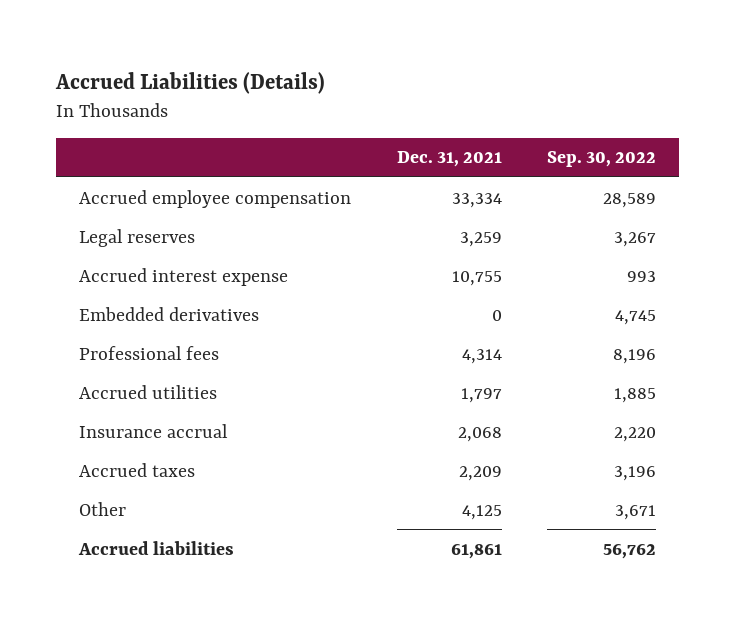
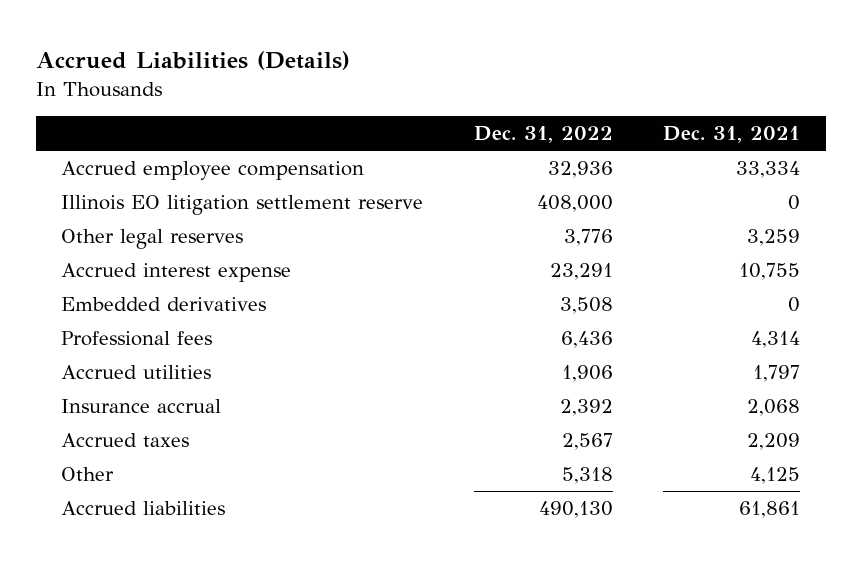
- | Dec. 31, 2021 | Sep. 30, 2022
+ | Dec. 31, 2022 | Dec. 31, 2021
- Legal reserves | 3,259 | 3,267
+ Illinois EO litigation settlement reserve | 408,000 | 0
+ Other legal reserves | 3,776 | 3,259

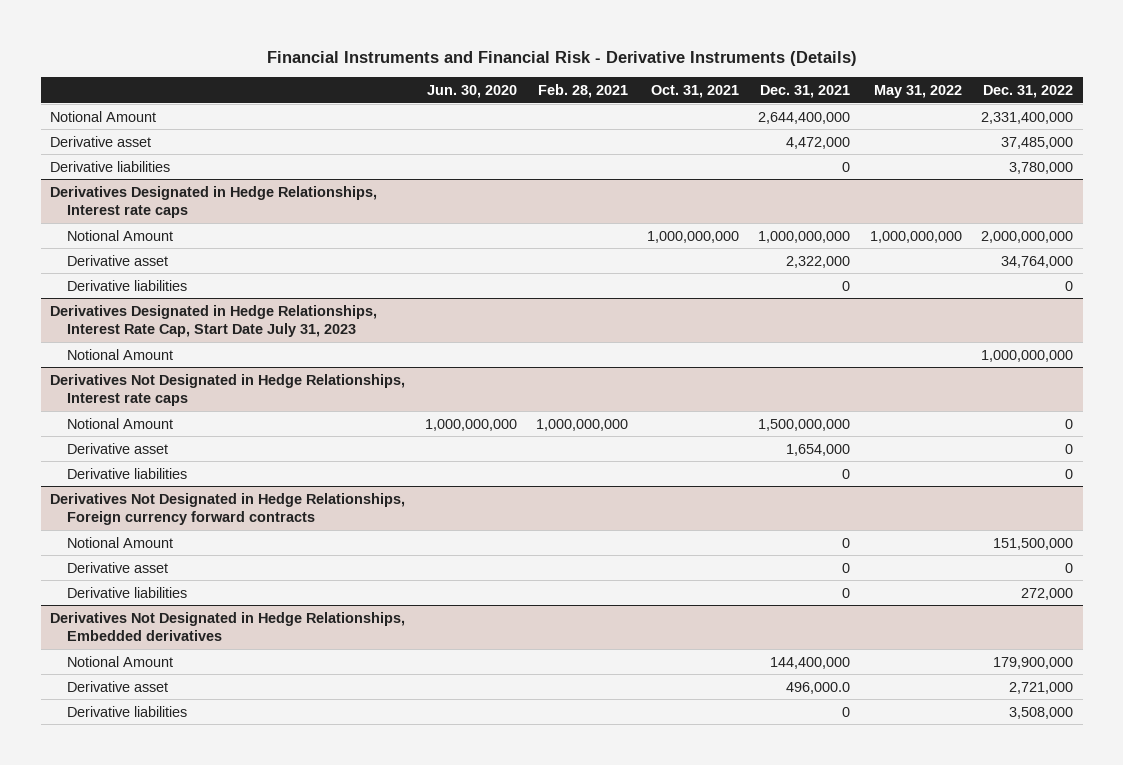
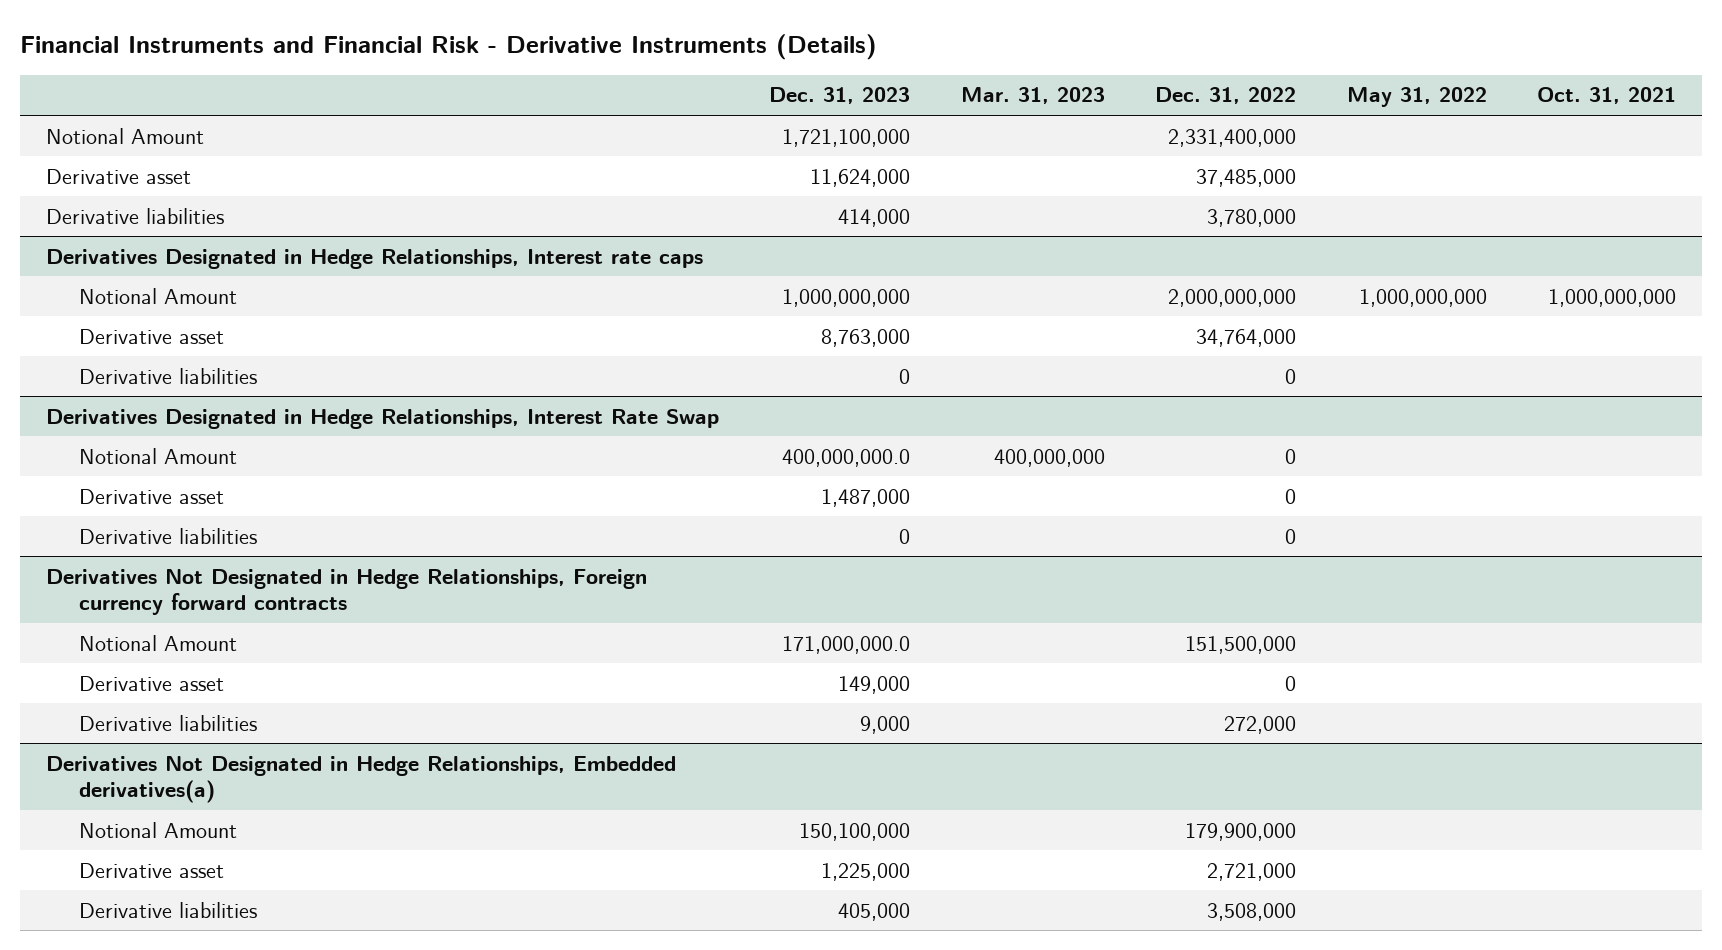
- | Jun. 30, 2020 | Feb. 28, 2021 | Oct. 31, 2021 | Dec. 31, 2021 | May 31, 2022 | Dec. 31, 2022
+ | Dec. 31, 2023 | Mar. 31, 2023 | Dec. 31, 2022 | May 31, 2022 | Oct. 31, 2021
- Derivatives Designated in Hedge Relationships, Interest Rate Cap, Start Date July 31, 2023
- Notional Amount | | | | | | 1,000,000,000
- Derivatives Not Designated in Hedge Relationships, Interest rate caps
+ Derivatives Designated in Hedge Relationships, Interest Rate Swap
- Derivatives Not Designated in Hedge Relationships, Embedded derivatives
+ Derivatives Not Designated in Hedge Relationships, Embedded derivatives(a)

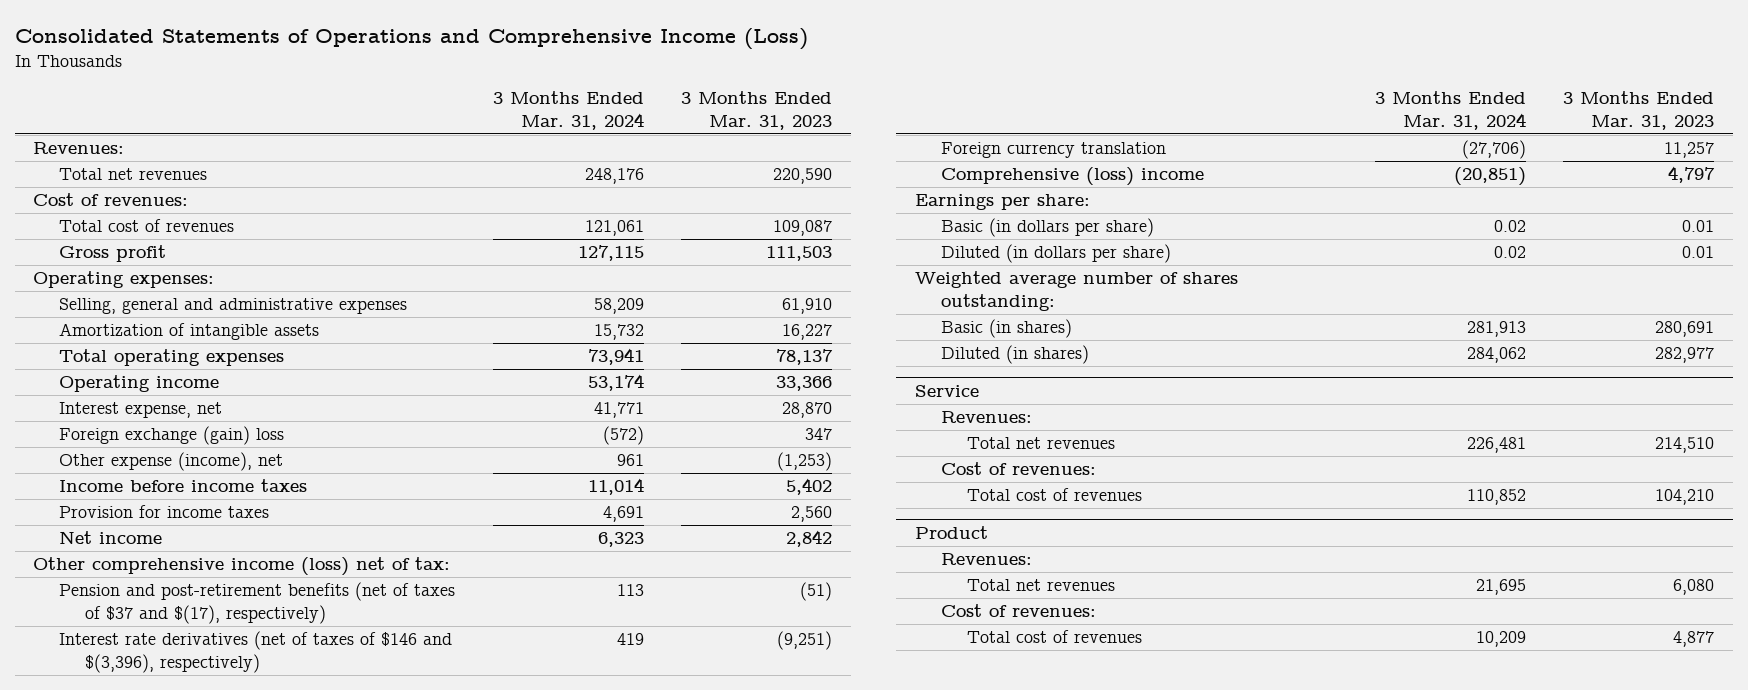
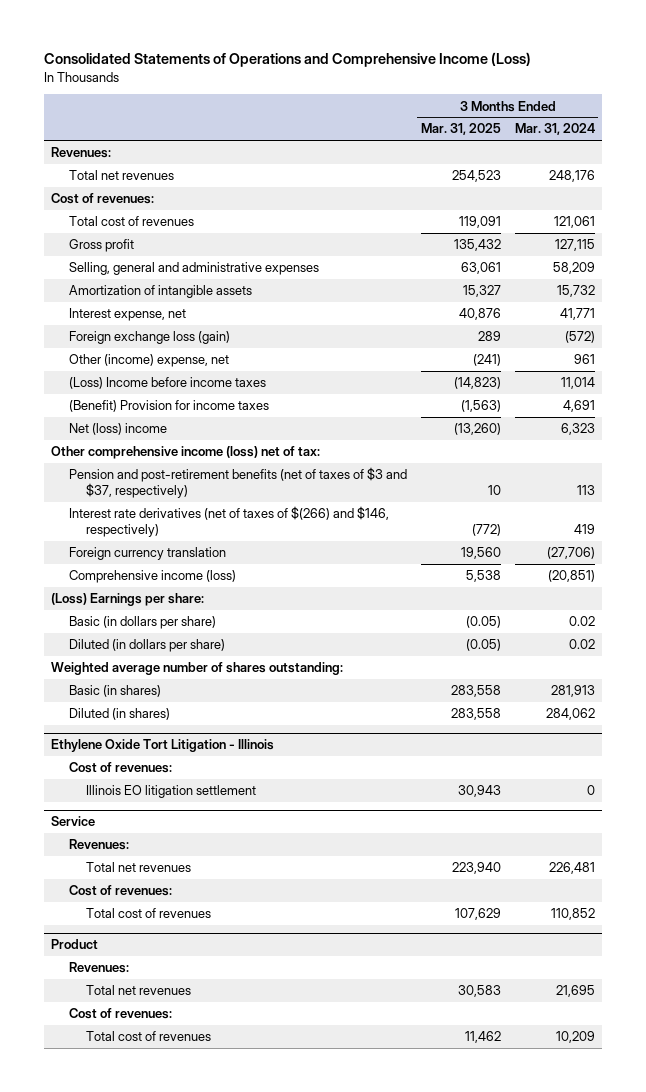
- | 3 Months Ended Mar. 31, 2024 | 3 Months Ended Mar. 31, 2023
+ | 3 Months Ended Mar. 31, 2025 | 3 Months Ended Mar. 31, 2024
- Operating expenses:
- Total operating expenses | 73,941 | 78,137
- Operating income | 53,174 | 33,366
- Foreign exchange (gain) loss | (572) | 347
- Other expense (income), net | 961 | (1,253)
- Income before income taxes | 11,014 | 5,402
- Provision for income taxes | 4,691 | 2,560
- Net income | 6,323 | 2,842
+ Foreign exchange loss (gain) | 289 | (572)
+ Other (income) expense, net | (241) | 961
+ (Loss) Income before income taxes | (14,823) | 11,014
+ (Benefit) Provision for income taxes | (1,563) | 4,691
+ Net (loss) income | (13,260) | 6,323
- Pension and post-retirement benefits (net of taxes of $37 and $(17), respectively) | 113 | (51)
- Interest rate derivatives (net of taxes of $146 and $(3,396), respectively) | 419 | (9,251)
+ Pension and post-retirement benefits (net of taxes of $3 and $37, respectively) | 10 | 113
+ Interest rate derivatives (net of taxes of $(266) and $146, respectively) | (772) | 419
- Comprehensive (loss) income | (20,851) | 4,797
- Earnings per share:
+ Comprehensive income (loss) | 5,538 | (20,851)
+ (Loss) Earnings per share:
+ Ethylene Oxide Tort Litigation - Illinois
+ Cost of revenues:
+ Illinois EO litigation settlement | 30,943 | 0

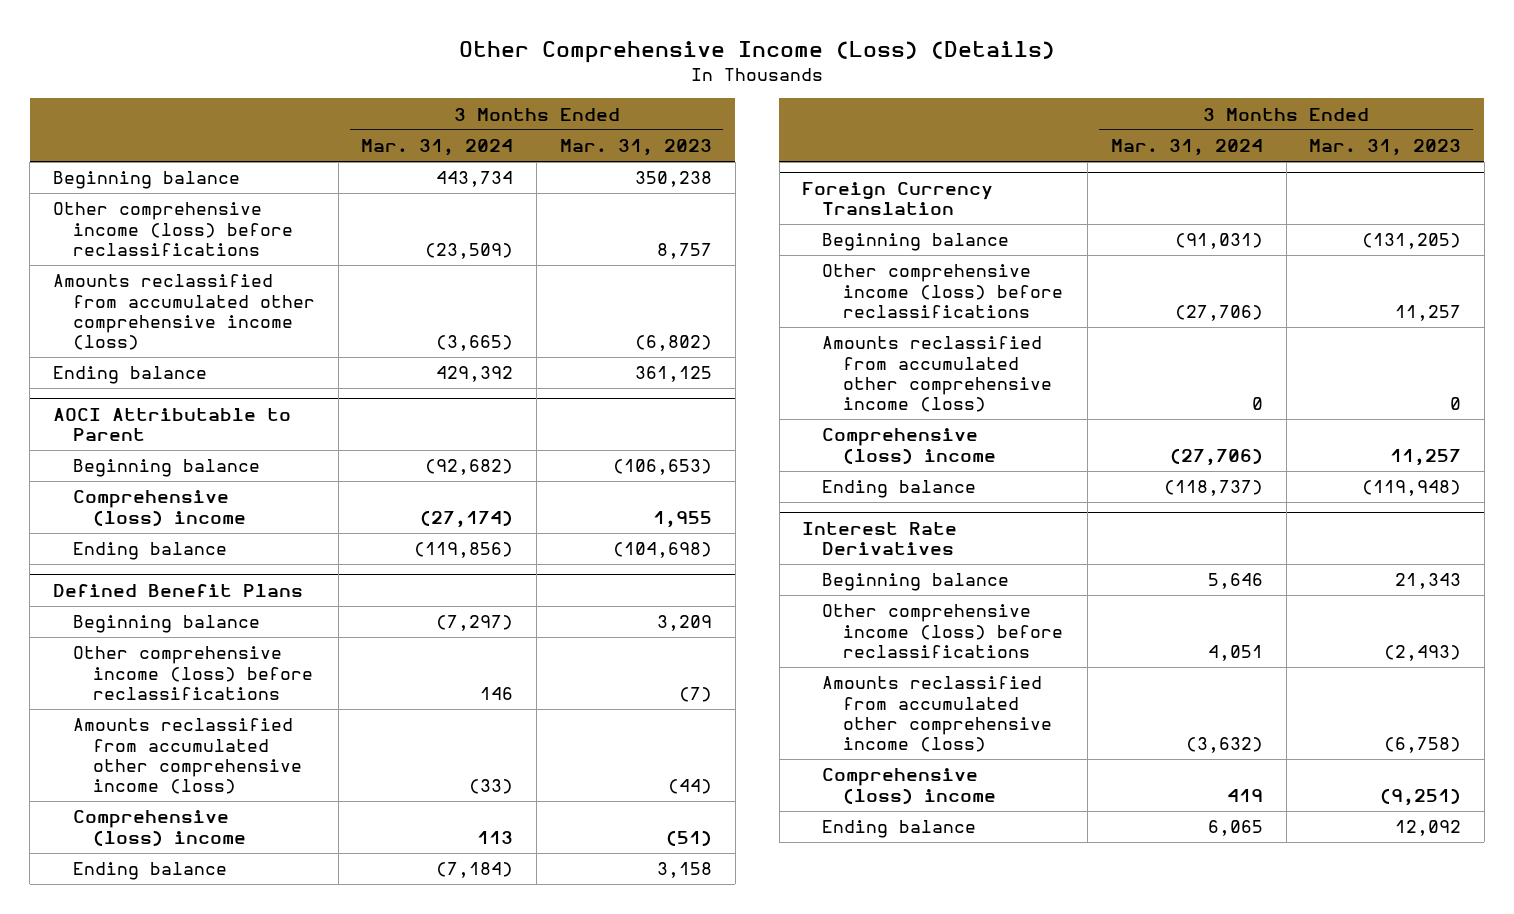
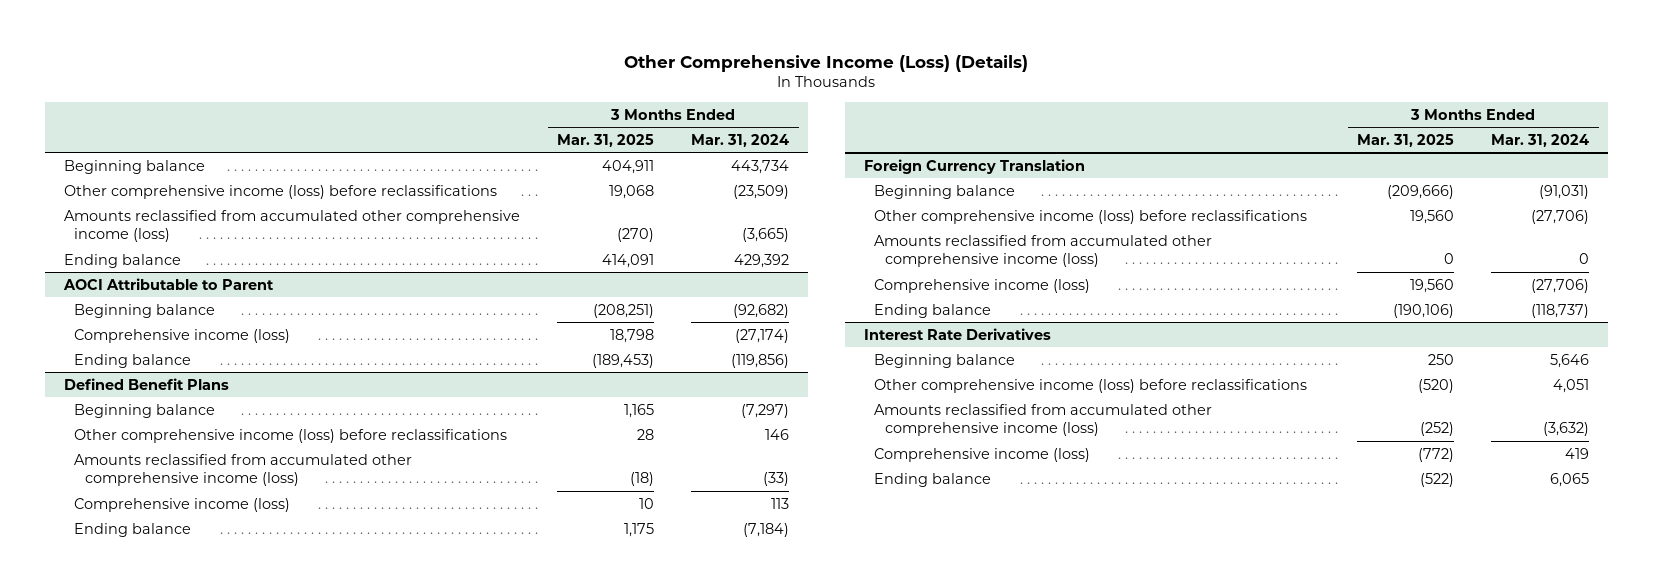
- | 3 Months Ended Mar. 31, 2024 | 3 Months Ended Mar. 31, 2023
+ | 3 Months Ended Mar. 31, 2025 | 3 Months Ended Mar. 31, 2024
@ AOCI Attributable to Parent
- Comprehensive (loss) income | (27,174) | 1,955
+ Comprehensive income (loss) | 18,798 | (27,174)
@ Defined Benefit Plans
- Comprehensive (loss) income | 113 | (51)
+ Comprehensive income (loss) | 10 | 113
@ Foreign Currency Translation
- Comprehensive (loss) income | (27,706) | 11,257
+ Comprehensive income (loss) | 19,560 | (27,706)
@ Interest Rate Derivatives
- Comprehensive (loss) income | 419 | (9,251)
+ Comprehensive income (loss) | (772) | 419

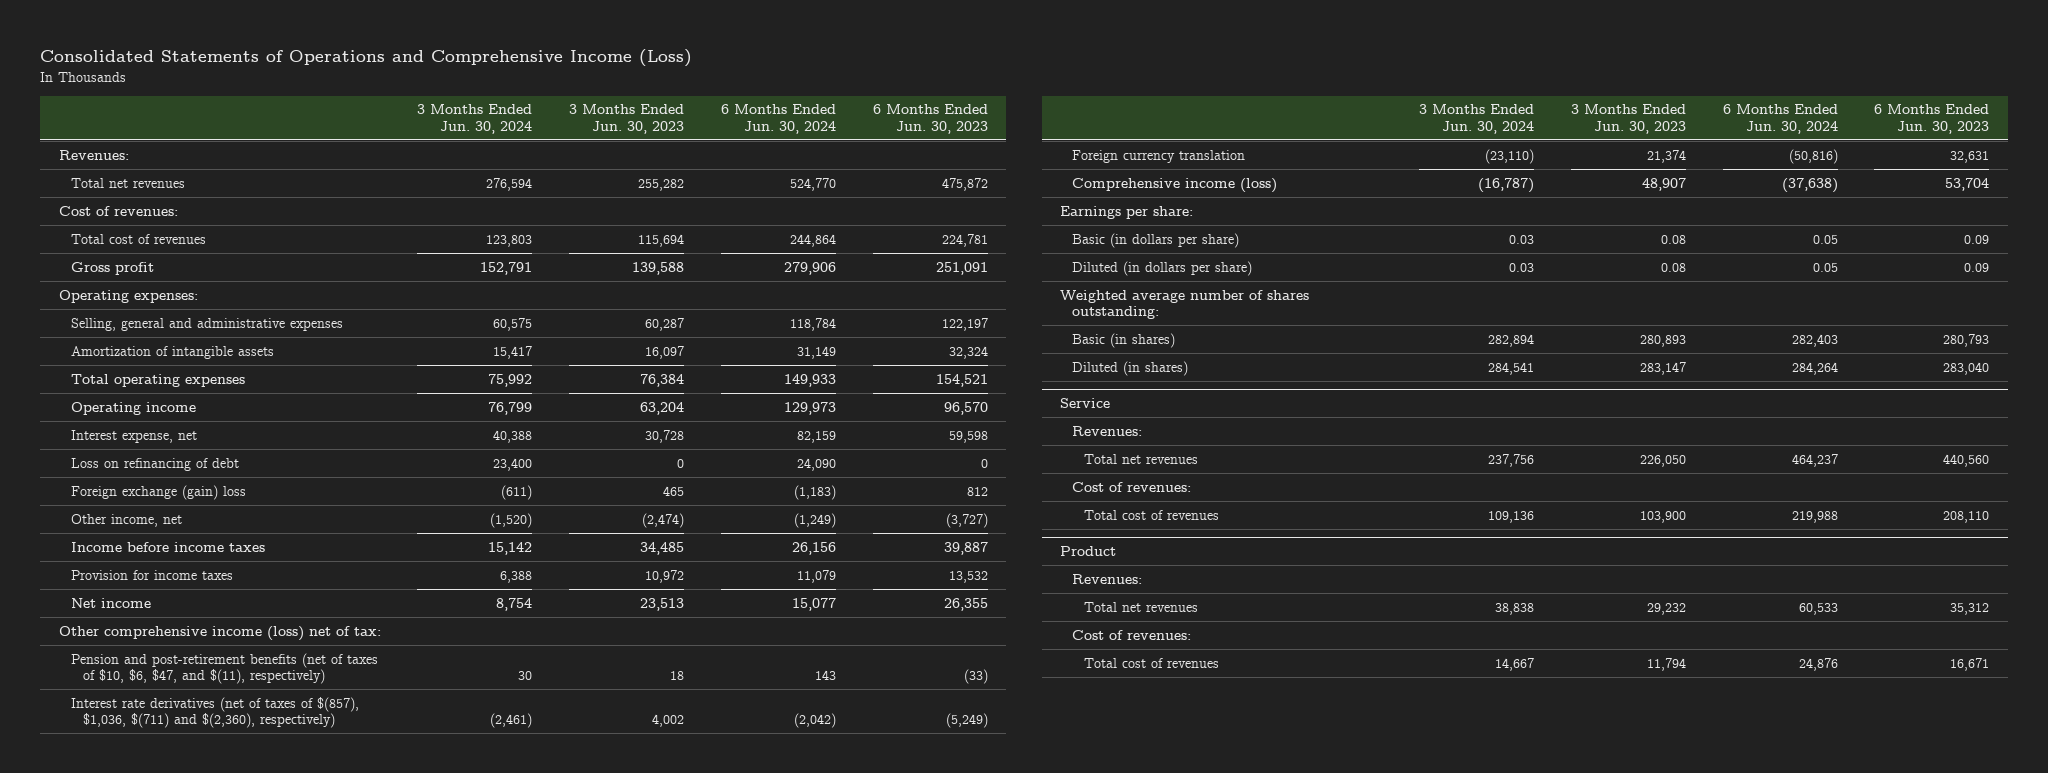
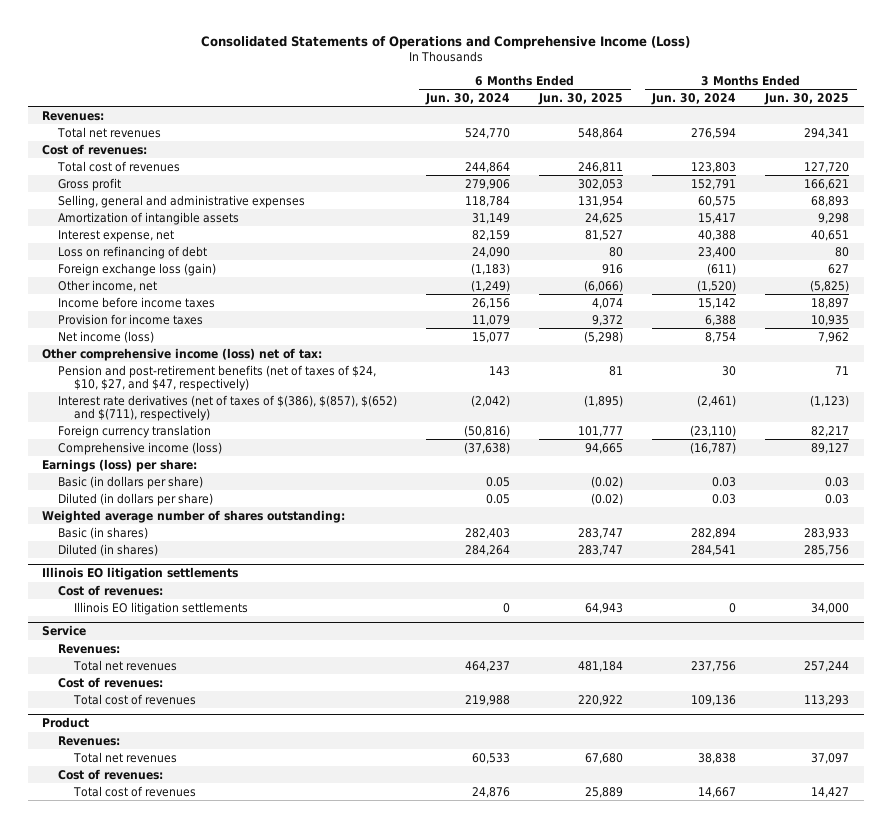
- | 3 Months Ended Jun. 30, 2024 | 3 Months Ended Jun. 30, 2023 | 6 Months Ended Jun. 30, 2024 | 6 Months Ended Jun. 30, 2023
+ | 6 Months Ended Jun. 30, 2024 | 6 Months Ended Jun. 30, 2025 | 3 Months Ended Jun. 30, 2024 | 3 Months Ended Jun. 30, 2025
- Operating expenses:
- Total operating expenses | 75,992 | 76,384 | 149,933 | 154,521
- Operating income | 76,799 | 63,204 | 129,973 | 96,570
- Foreign exchange (gain) loss | (611) | 465 | (1,183) | 812
+ Foreign exchange loss (gain) | (1,183) | 916 | (611) | 627
- Net income | 8,754 | 23,513 | 15,077 | 26,355
+ Net income (loss) | 15,077 | (5,298) | 8,754 | 7,962
- Pension and post-retirement benefits (net of taxes of $10, $6, $47, and $(11), respectively) | 30 | 18 | 143 | (33)
- Interest rate derivatives (net of taxes of $(857), $1,036, $(711) and $(2,360), respectively) | (2,461) | 4,002 | (2,042) | (5,249)
+ Pension and post-retirement benefits (net of taxes of $24, $10, $27, and $47, respectively) | 143 | 81 | 30 | 71
+ Interest rate derivatives (net of taxes of $(386), $(857), $(652) and $(711), respectively) | (2,042) | (1,895) | (2,461) | (1,123)
- Earnings per share:
+ Earnings (loss) per share:
+ Illinois EO litigation settlements
+ Cost of revenues:
+ Illinois EO litigation settlements | 0 | 64,943 | 0 | 34,000

